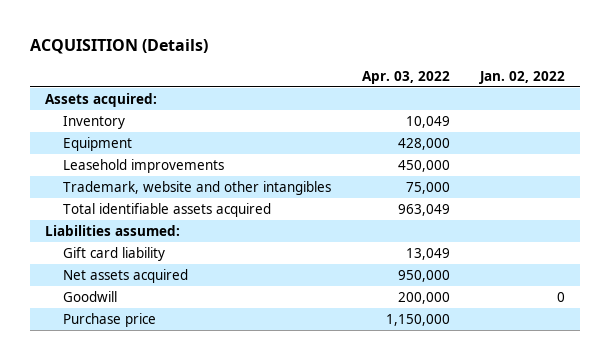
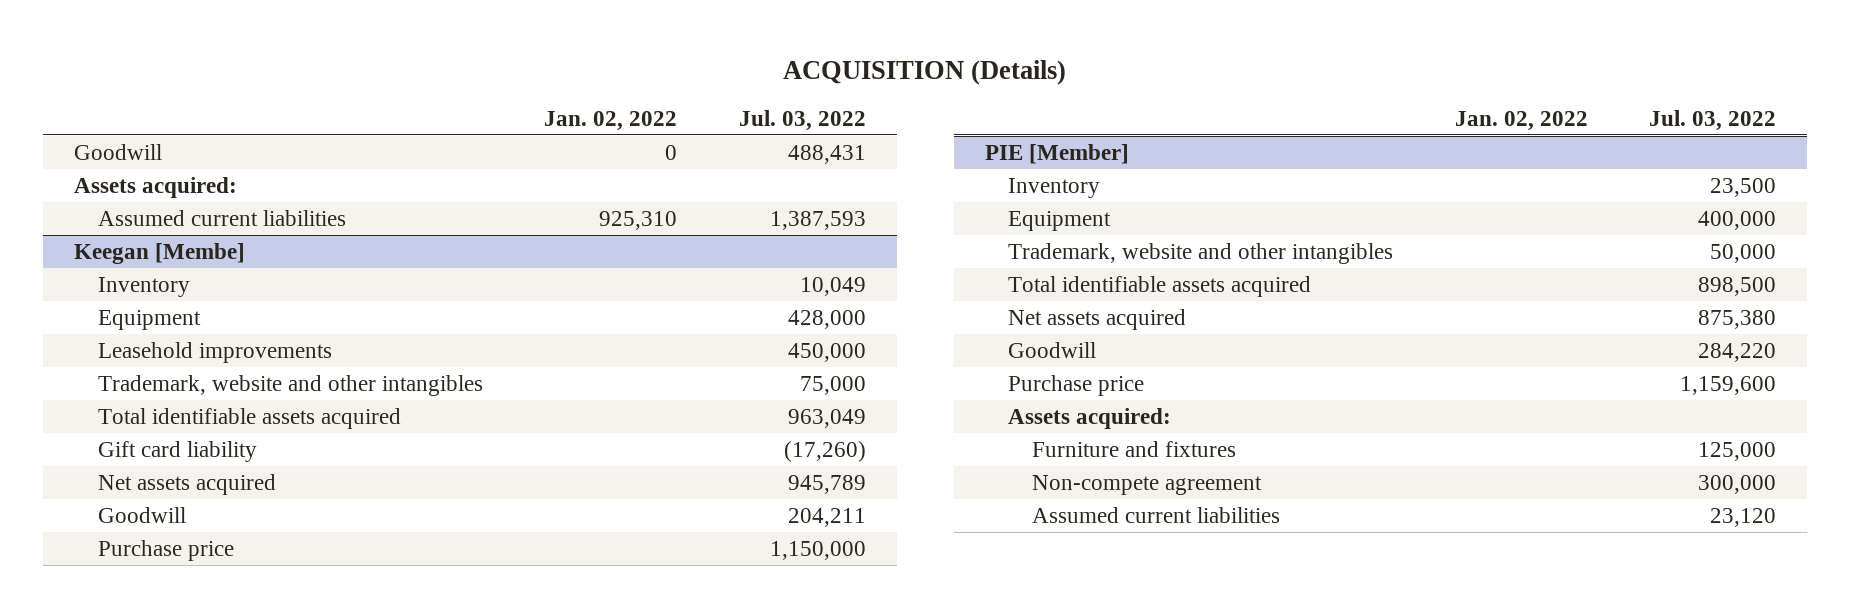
- | Apr. 03, 2022 | Jan. 02, 2022
+ | Jan. 02, 2022 | Jul. 03, 2022
- Inventory | 10,049 |
- Equipment | 428,000 |
- Leasehold improvements | 450,000 |
- Trademark, website and other intangibles | 75,000 |
- Total identifiable assets acquired | 963,049 |
- Liabilities assumed:
- Gift card liability | 13,049 |
- Net assets acquired | 950,000 |
- Purchase price | 1,150,000 |
moved down: Assets acquired:
+ Assumed current liabilities | 925,310 | 1,387,593
+ Keegan [Membe]
+ Inventory | | 10,049
+ Equipment | | 428,000
+ Leasehold improvements | | 450,000
+ Trademark, website and other intangibles | | 75,000
+ Total identifiable assets acquired | | 963,049
+ Gift card liability | | (17,260)
+ Net assets acquired | | 945,789
+ Goodwill | | 204,211
+ Purchase price | | 1,150,000
+ PIE [Member]
+ Inventory | | 23,500
+ Equipment | | 400,000
+ Trademark, website and other intangibles | | 50,000
+ Total identifiable assets acquired | | 898,500
+ Net assets acquired | | 875,380
+ Goodwill | | 284,220
+ Purchase price | | 1,159,600
+ Assets acquired:
+ Furniture and fixtures | | 125,000
+ Non-compete agreement | | 300,000
+ Assumed current liabilities | | 23,120

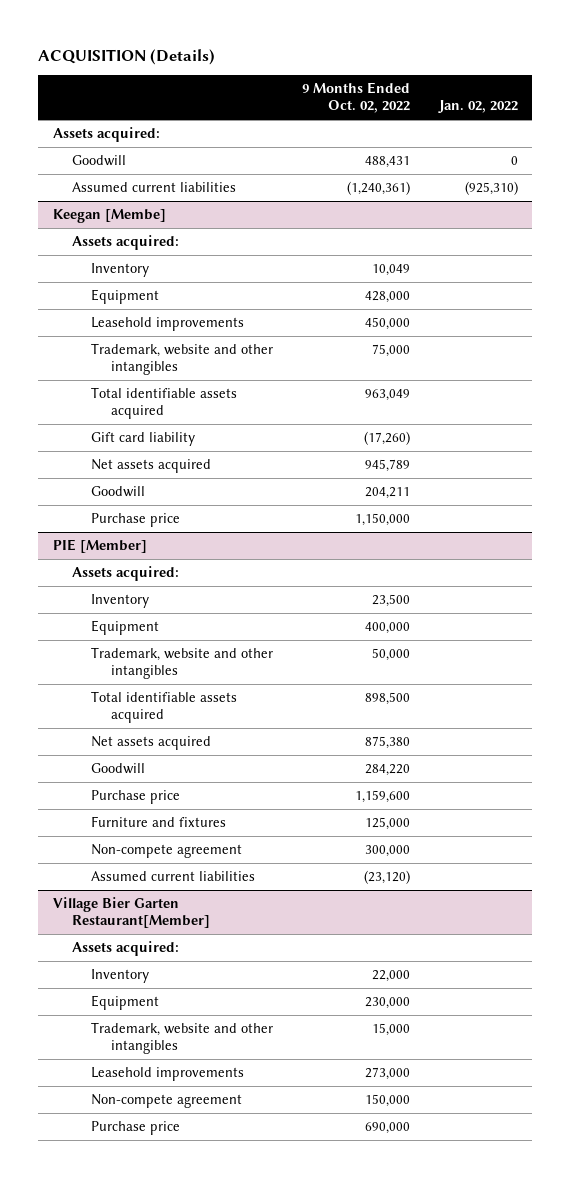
- | Jan. 02, 2022 | Jul. 03, 2022
+ | 9 Months Ended Oct. 02, 2022 | Jan. 02, 2022
- Assumed current liabilities | 925,310 | 1,387,593
moved down: Goodwill | 488,431 | 0
+ Assumed current liabilities | (1,240,361) | (925,310)
@ Keegan [Membe]
+ Assets acquired:
@ PIE [Member]
moved up: Assets acquired:
+ Village Bier Garten Restaurant[Member]
+ Assets acquired:
+ Inventory | 22,000 |
+ Equipment | 230,000 |
+ Trademark, website and other intangibles | 15,000 |
+ Leasehold improvements | 273,000 |
+ Non-compete agreement | 150,000 |
+ Purchase price | 690,000 |

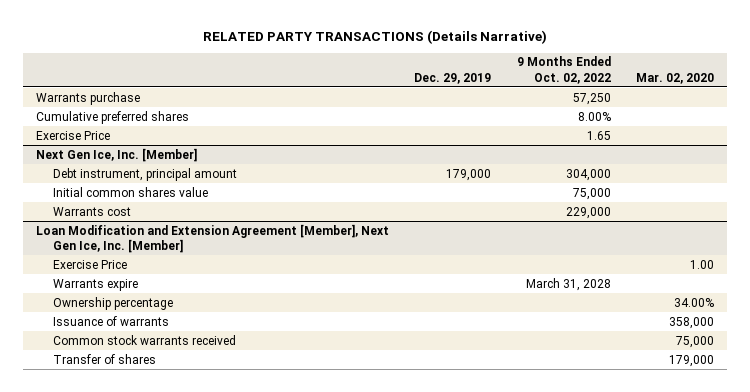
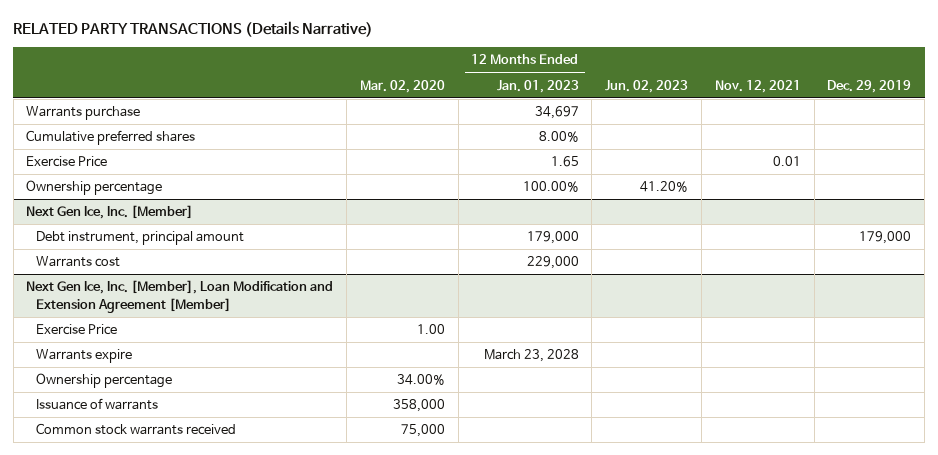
- | Dec. 29, 2019 | 9 Months Ended Oct. 02, 2022 | Mar. 02, 2020
+ | Mar. 02, 2020 | 12 Months Ended Jan. 01, 2023 | Jun. 02, 2023 | Nov. 12, 2021 | Dec. 29, 2019
+ Ownership percentage | | 100.00% | 41.20% | |
@ Next Gen Ice, Inc. [Member]
- Initial common shares value | | 75,000 |
- Loan Modification and Extension Agreement [Member], Next Gen Ice, Inc. [Member]
+ Next Gen Ice, Inc. [Member], Loan Modification and Extension Agreement [Member]
- Transfer of shares | | | 179,000

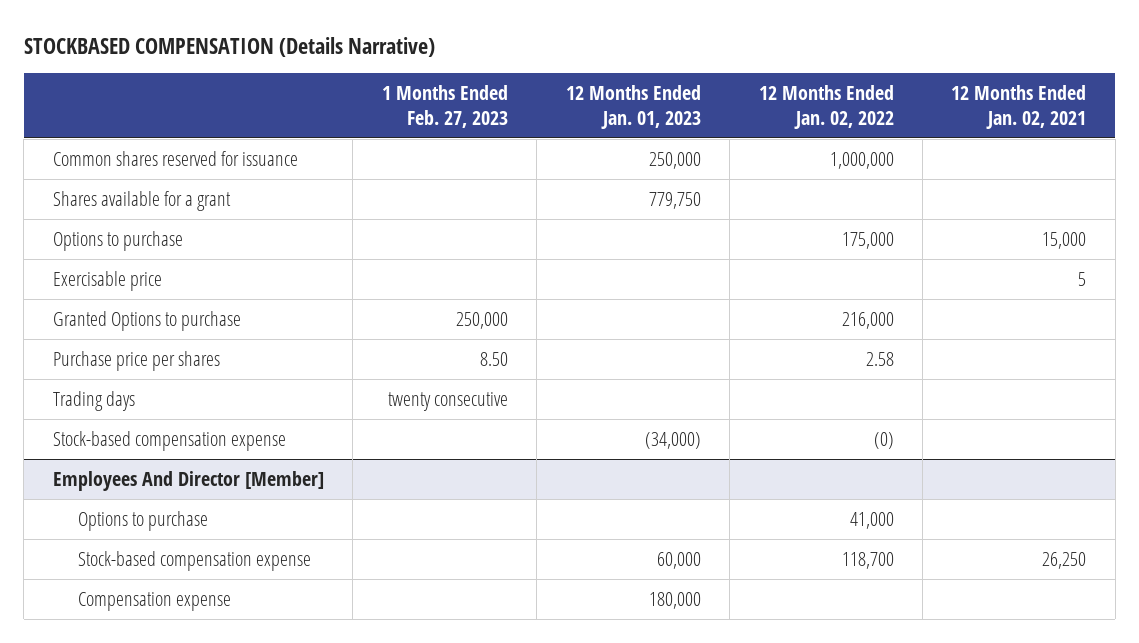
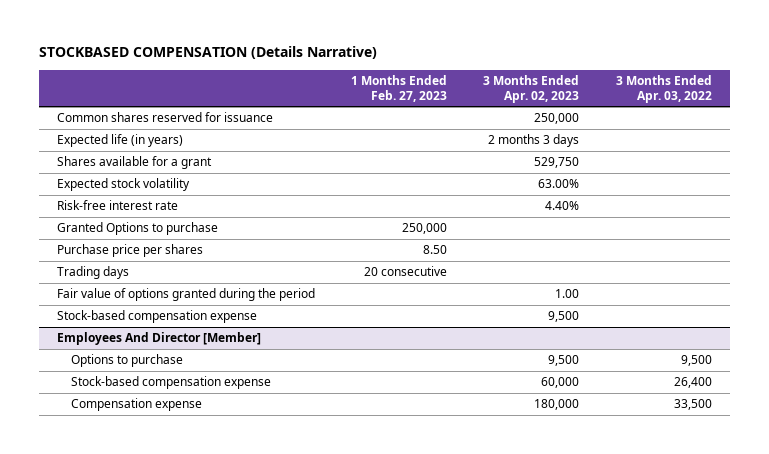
- | 1 Months Ended Feb. 27, 2023 | 12 Months Ended Jan. 01, 2023 | 12 Months Ended Jan. 02, 2022 | 12 Months Ended Jan. 02, 2021
+ | 1 Months Ended Feb. 27, 2023 | 3 Months Ended Apr. 02, 2023 | 3 Months Ended Apr. 03, 2022
+ Expected life (in years) | | 2 months 3 days |
- Options to purchase | | | 175,000 | 15,000
- Exercisable price | | | | 5
+ Expected stock volatility | | 63.00% |
+ Risk-free interest rate | | 4.40% |
- Trading days | twenty consecutive | | |
+ Trading days | 20 consecutive | |
+ Fair value of options granted during the period | | 1.00 |

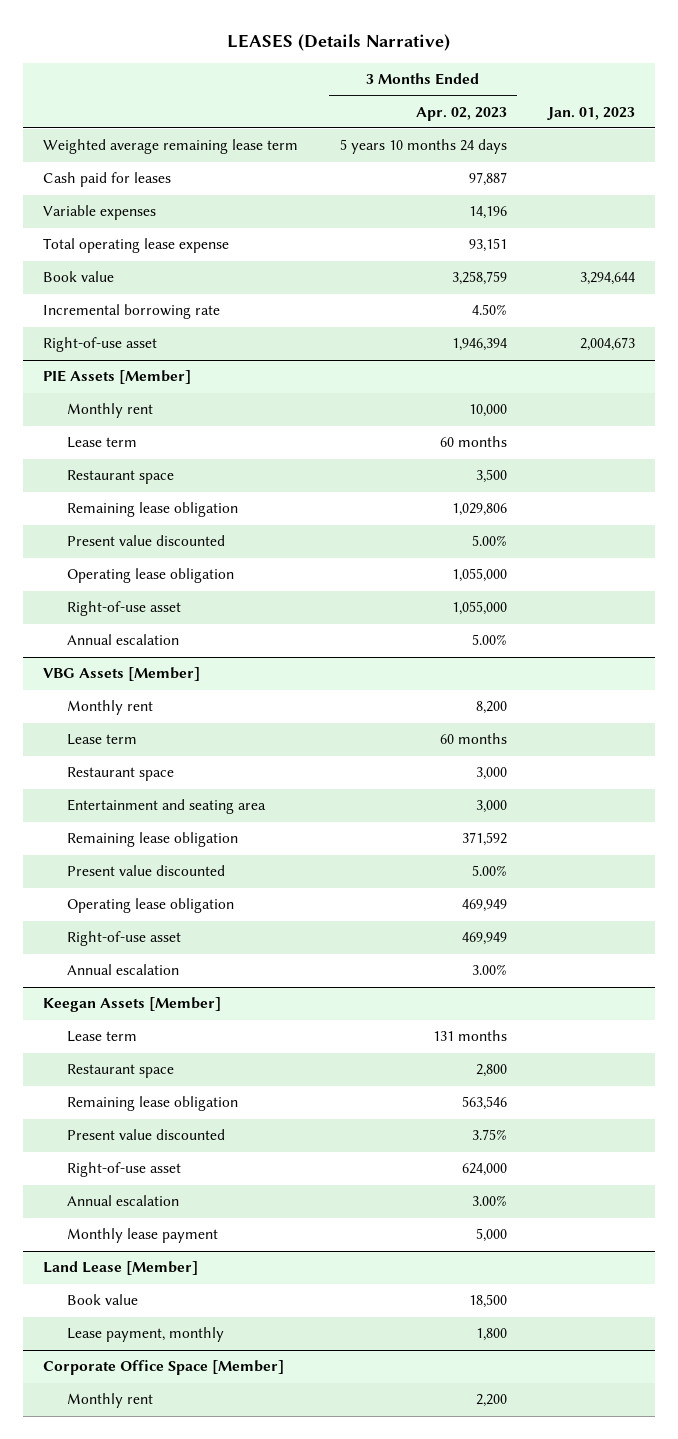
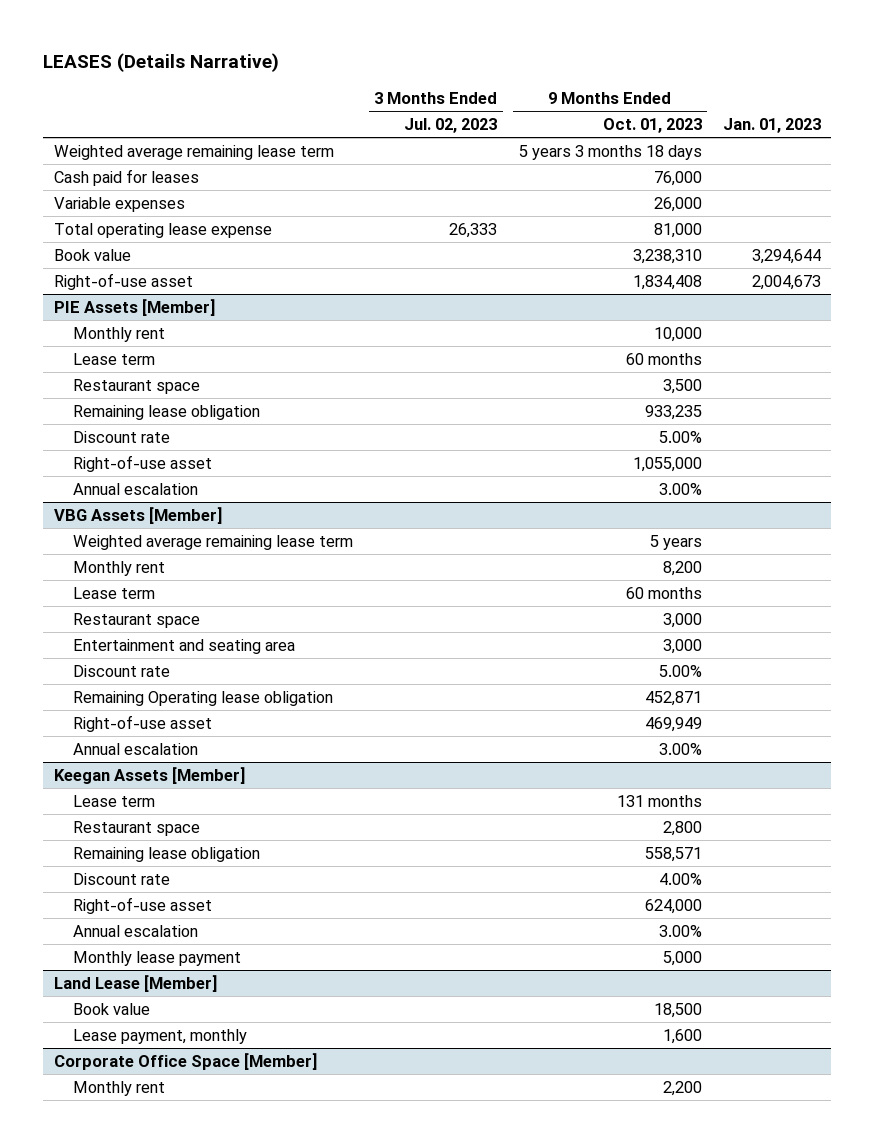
- | 3 Months Ended Apr. 02, 2023 | Jan. 01, 2023
+ | 3 Months Ended Jul. 02, 2023 | 9 Months Ended Oct. 01, 2023 | Jan. 01, 2023
- Incremental borrowing rate | 4.50% |
@ PIE Assets [Member]
- Present value discounted | 5.00% |
- Operating lease obligation | 1,055,000 |
+ Discount rate | | 5.00% |
@ VBG Assets [Member]
+ Weighted average remaining lease term | | 5 years |
- Remaining lease obligation | 371,592 |
- Present value discounted | 5.00% |
- Operating lease obligation | 469,949 |
+ Discount rate | | 5.00% |
+ Remaining Operating lease obligation | | 452,871 |
@ Keegan Assets [Member]
- Present value discounted | 3.75% |
+ Discount rate | | 4.00% |

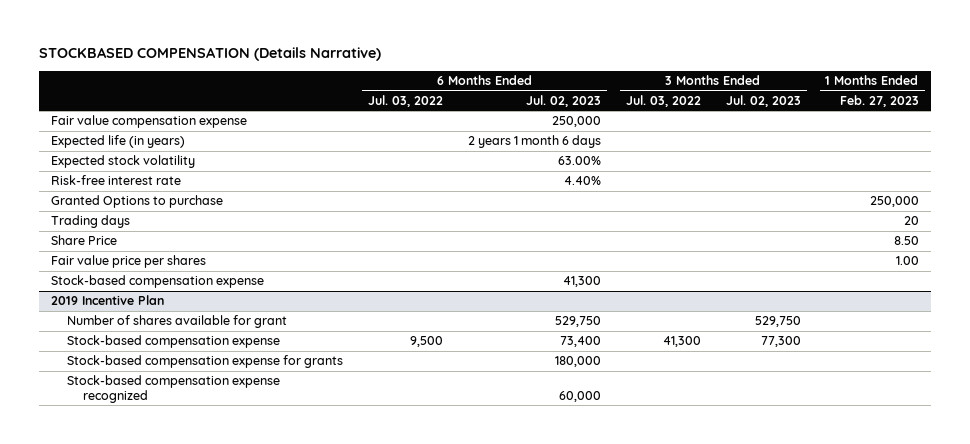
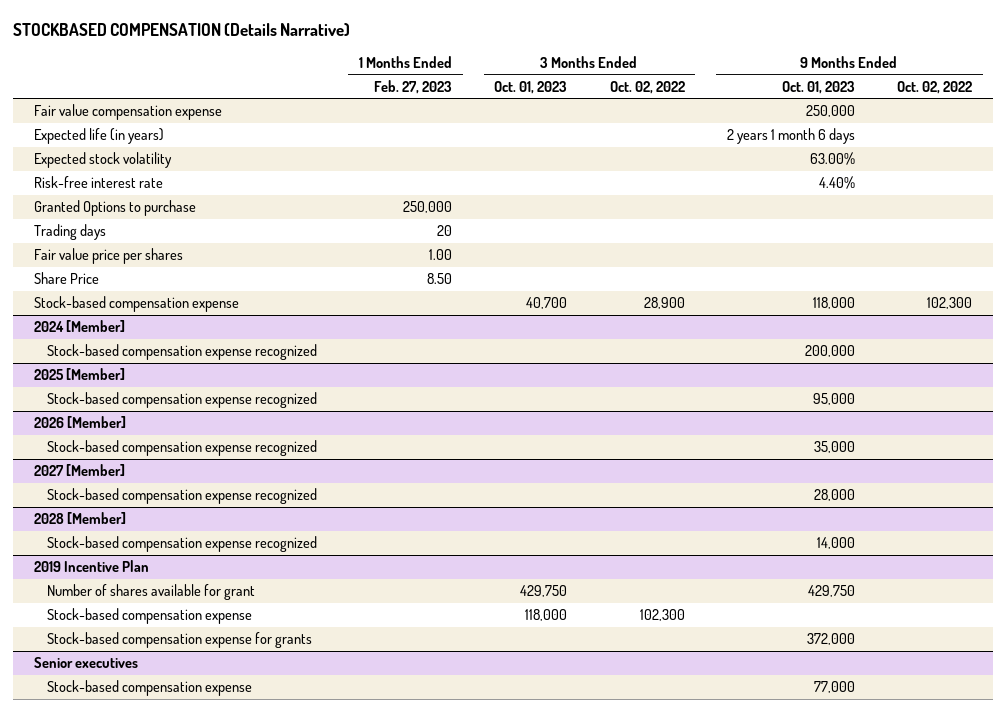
- | 6 Months Ended Jul. 03, 2022 | 6 Months Ended Jul. 02, 2023 | 3 Months Ended Jul. 03, 2022 | 3 Months Ended Jul. 02, 2023 | 1 Months Ended Feb. 27, 2023
+ | 1 Months Ended Feb. 27, 2023 | 3 Months Ended Oct. 01, 2023 | 3 Months Ended Oct. 02, 2022 | 9 Months Ended Oct. 01, 2023 | 9 Months Ended Oct. 02, 2022
moved down: Share Price | 8.50 | | | |
+ 2024 [Member]
+ Stock-based compensation expense recognized | | | | 200,000 |
+ 2025 [Member]
+ Stock-based compensation expense recognized | | | | 95,000 |
+ 2026 [Member]
+ Stock-based compensation expense recognized | | | | 35,000 |
+ 2027 [Member]
+ Stock-based compensation expense recognized | | | | 28,000 |
+ 2028 [Member]
+ Stock-based compensation expense recognized | | | | 14,000 |
@ 2019 Incentive Plan
- Stock-based compensation expense recognized | | 60,000 | | |
+ Senior executives
+ Stock-based compensation expense | | | | 77,000 |

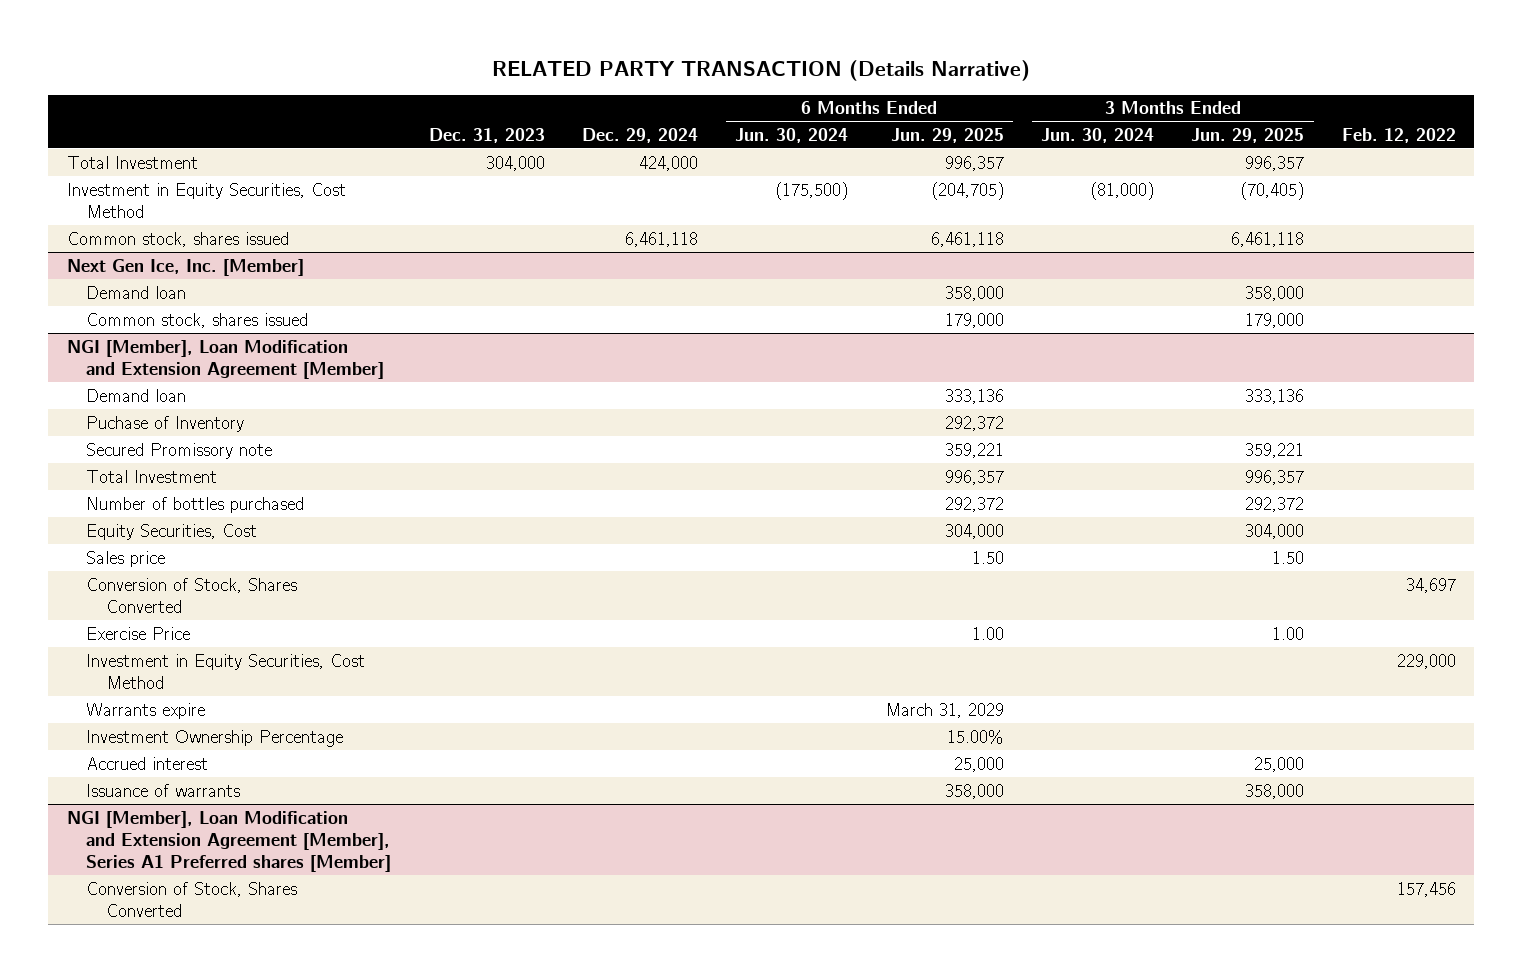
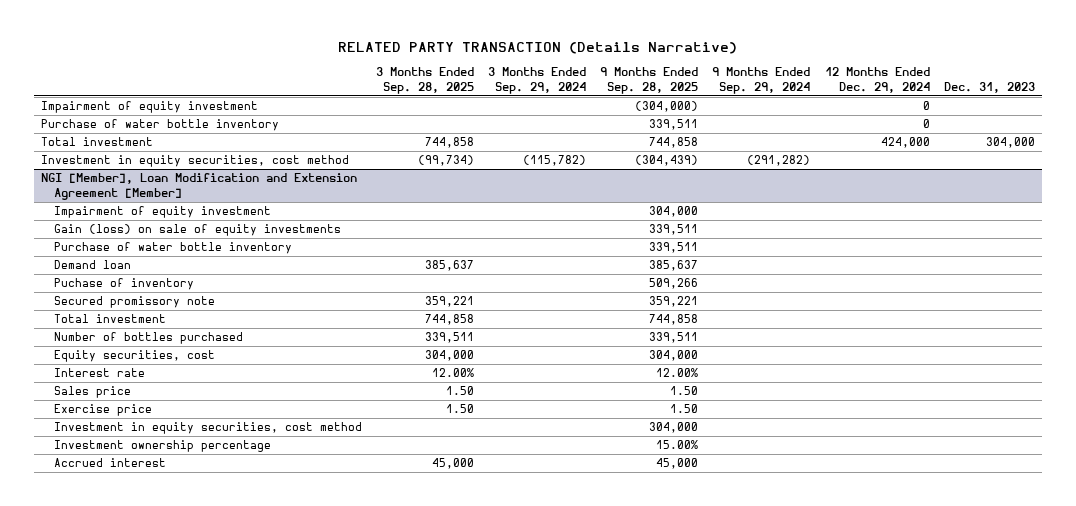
- | Dec. 31, 2023 | Dec. 29, 2024 | 6 Months Ended Jun. 30, 2024 | 6 Months Ended Jun. 29, 2025 | 3 Months Ended Jun. 30, 2024 | 3 Months Ended Jun. 29, 2025 | Feb. 12, 2022
+ | 3 Months Ended Sep. 28, 2025 | 3 Months Ended Sep. 29, 2024 | 9 Months Ended Sep. 28, 2025 | 9 Months Ended Sep. 29, 2024 | 12 Months Ended Dec. 29, 2024 | Dec. 31, 2023
- Total Investment | 304,000 | 424,000 | | 996,357 | | 996,357 |
- Investment in Equity Securities, Cost Method | | | (175,500) | (204,705) | (81,000) | (70,405) |
- Common stock, shares issued | | 6,461,118 | | 6,461,118 | | 6,461,118 |
- Next Gen Ice, Inc. [Member]
- Demand loan | | | | 358,000 | | 358,000 |
- Common stock, shares issued | | | | 179,000 | | 179,000 |
+ Impairment of equity investment | | | (304,000) | | 0 |
+ Purchase of water bottle inventory | | | 339,511 | | 0 |
+ Total investment | 744,858 | | 744,858 | | 424,000 | 304,000
+ Investment in equity securities, cost method | (99,734) | (115,782) | (304,439) | (291,282) | |
@ NGI [Member], Loan Modification and Extension Agreement [Member]
+ Impairment of equity investment | | | 304,000 | | |
+ Gain (loss) on sale of equity investments | | | 339,511 | | |
+ Purchase of water bottle inventory | | | 339,511 | | |
- Puchase of Inventory | | | | 292,372 | | |
- Secured Promissory note | | | | 359,221 | | 359,221 |
- Total Investment | | | | 996,357 | | 996,357 |
+ Puchase of inventory | | | 509,266 | | |
+ Secured promissory note | 359,221 | | 359,221 | | |
+ Total investment | 744,858 | | 744,858 | | |
- Equity Securities, Cost | | | | 304,000 | | 304,000 |
+ Equity securities, cost | 304,000 | | 304,000 | | |
+ Interest rate | 12.00% | | 12.00% | | |
- Conversion of Stock, Shares Converted | | | | | | | 34,697
- Exercise Price | | | | 1.00 | | 1.00 |
- Investment in Equity Securities, Cost Method | | | | | | | 229,000
- Warrants expire | | | | March 31, 2029 | | |
- Investment Ownership Percentage | | | | 15.00% | | |
+ Exercise price | 1.50 | | 1.50 | | |
+ Investment in equity securities, cost method | | | 304,000 | | |
+ Investment ownership percentage | | | 15.00% | | |
- Issuance of warrants | | | | 358,000 | | 358,000 |
- NGI [Member], Loan Modification and Extension Agreement [Member], Series A1 Preferred shares [Member]
- Conversion of Stock, Shares Converted | | | | | | | 157,456

